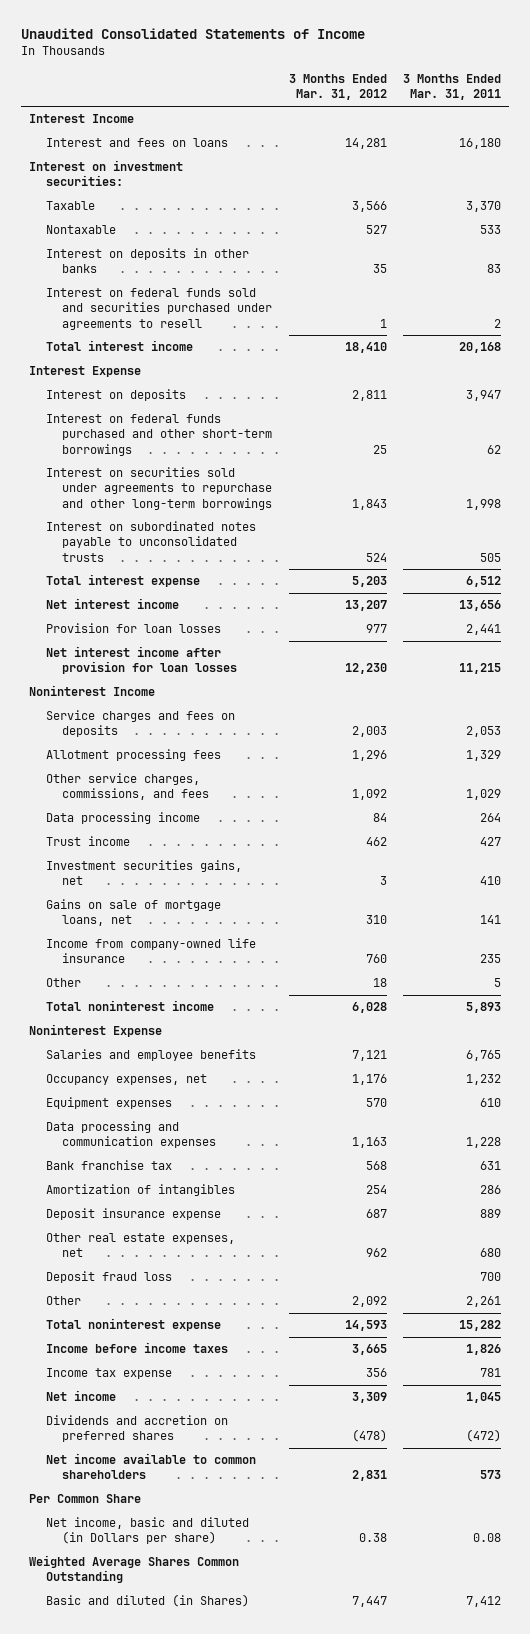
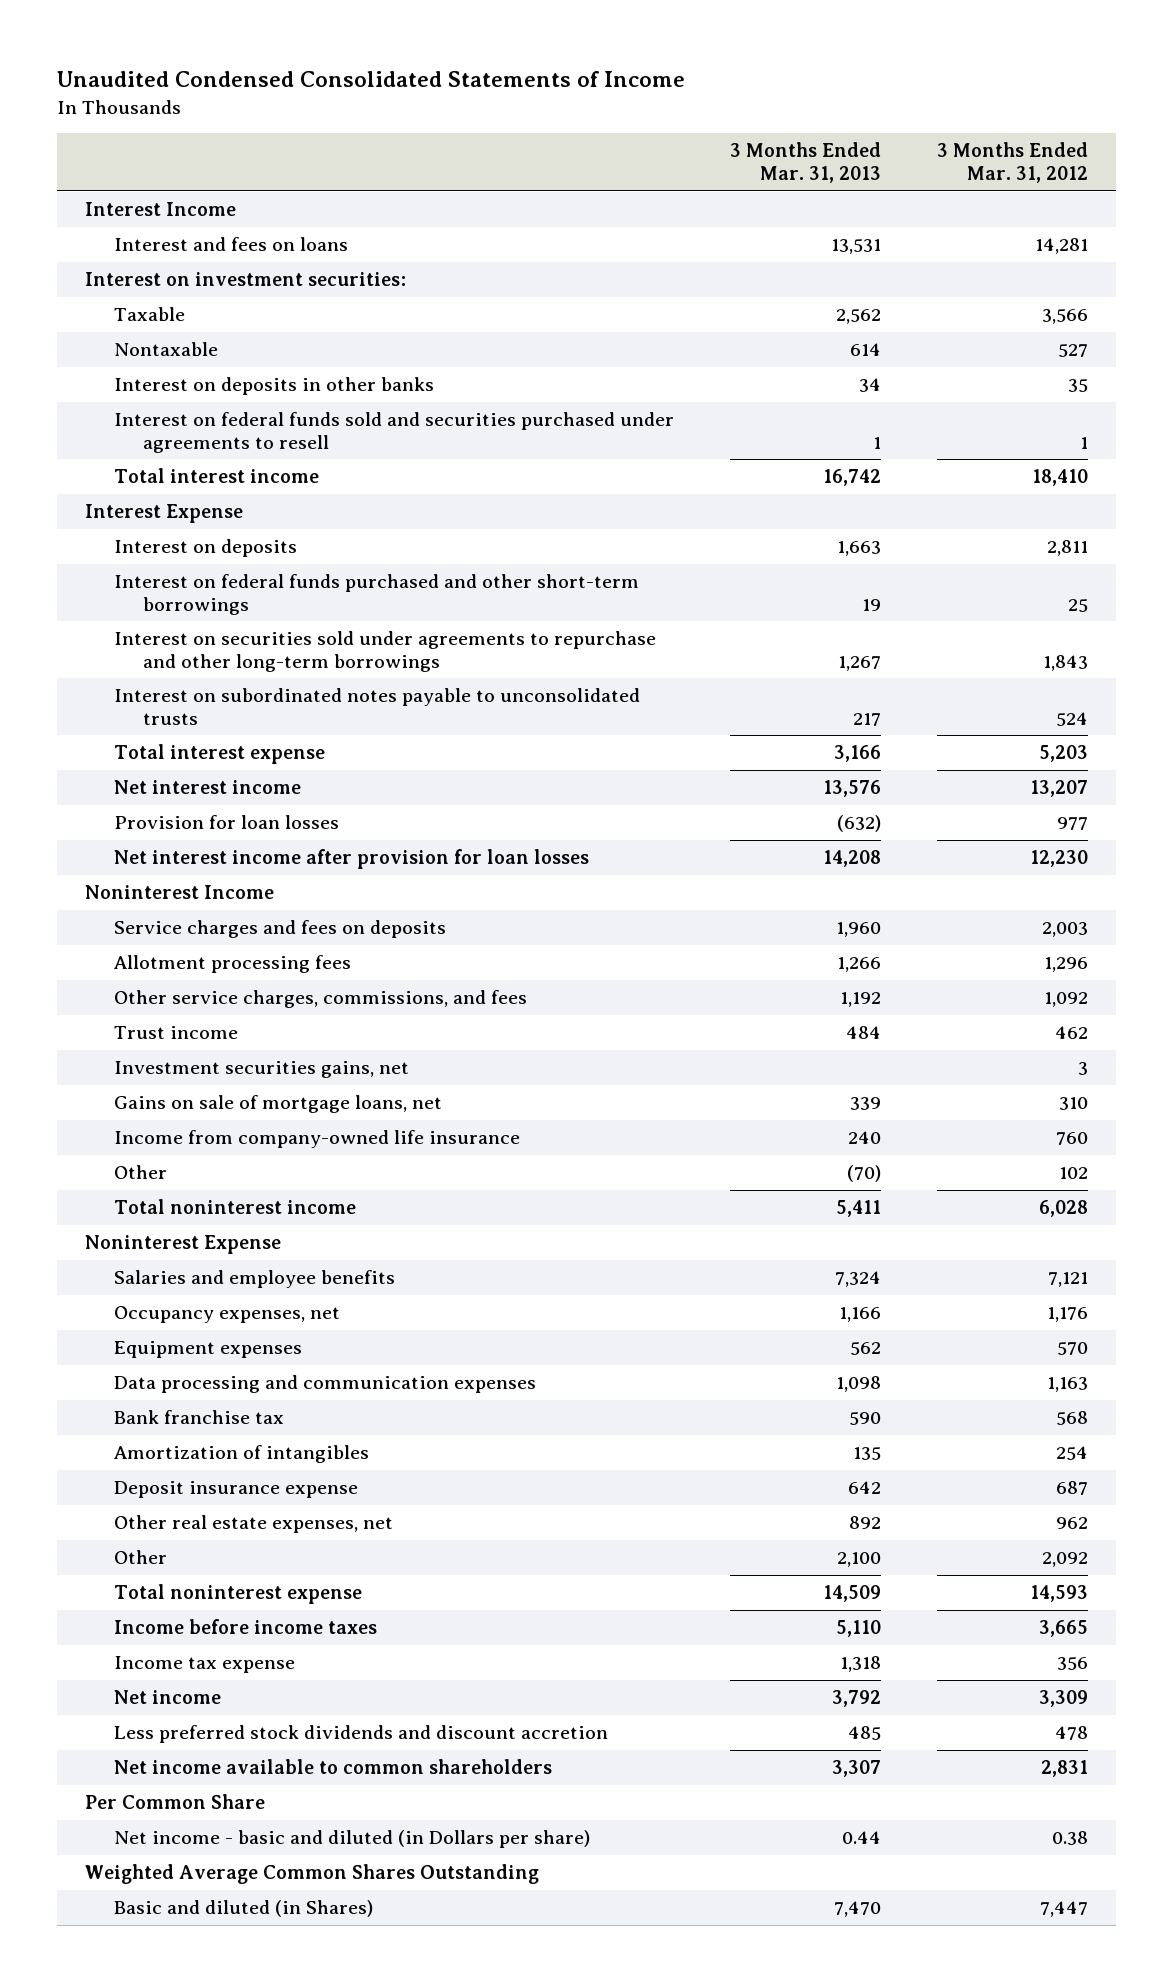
- Unaudited Consolidated Statements of Income
+ Unaudited Condensed Consolidated Statements of Income
- | 3 Months Ended Mar. 31, 2012 | 3 Months Ended Mar. 31, 2011
+ | 3 Months Ended Mar. 31, 2013 | 3 Months Ended Mar. 31, 2012
- Data processing income | 84 | 264
- Other | 18 | 5
+ Other | (70) | 102
- Deposit fraud loss | | 700
- Dividends and accretion on preferred shares | (478) | (472)
+ Less preferred stock dividends and discount accretion | 485 | 478
- Net income, basic and diluted (in Dollars per share) | 0.38 | 0.08
- Weighted Average Shares Common Outstanding
+ Net income - basic and diluted (in Dollars per share) | 0.44 | 0.38
+ Weighted Average Common Shares Outstanding

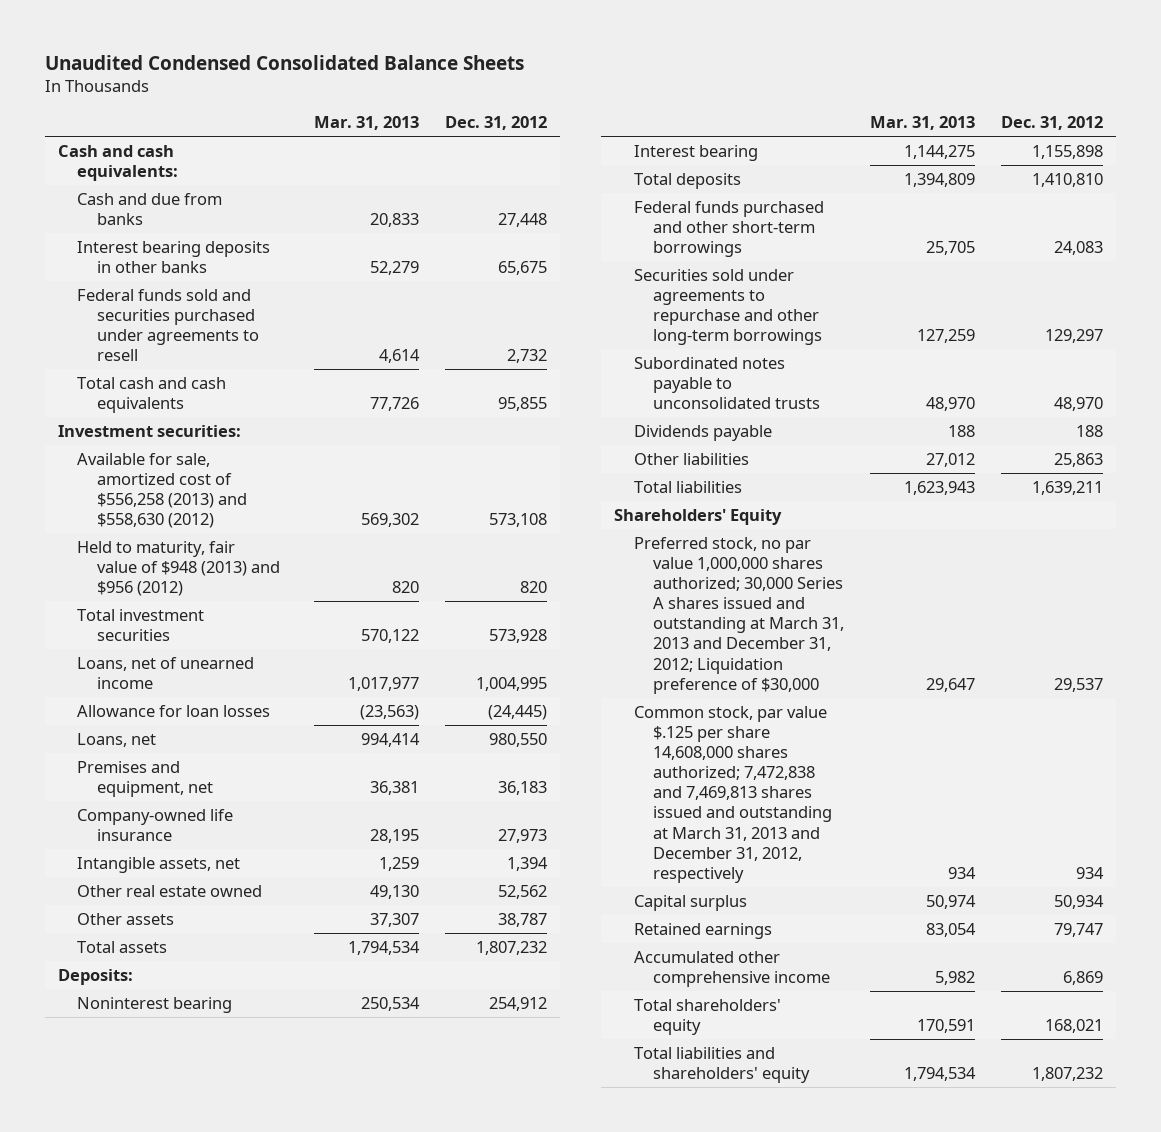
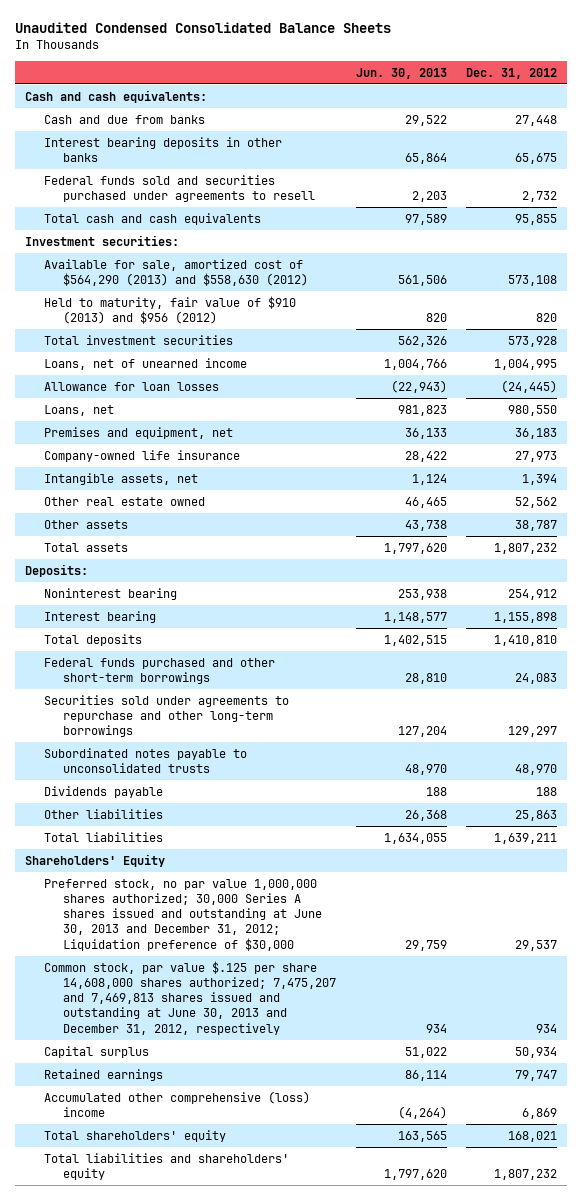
- | Mar. 31, 2013 | Dec. 31, 2012
+ | Jun. 30, 2013 | Dec. 31, 2012
- Available for sale, amortized cost of $556,258 (2013) and $558,630 (2012) | 569,302 | 573,108
- Held to maturity, fair value of $948 (2013) and $956 (2012) | 820 | 820
+ Available for sale, amortized cost of $564,290 (2013) and $558,630 (2012) | 561,506 | 573,108
+ Held to maturity, fair value of $910 (2013) and $956 (2012) | 820 | 820
- Preferred stock, no par value 1,000,000 shares authorized; 30,000 Series A shares issued and outstanding at March 31, 2013 and December 31, 2012; Liquidation preference of $30,000 | 29,647 | 29,537
- Common stock, par value $.125 per share 14,608,000 shares authorized; 7,472,838 and 7,469,813 shares issued and outstanding at March 31, 2013 and December 31, 2012, respectively | 934 | 934
+ Preferred stock, no par value 1,000,000 shares authorized; 30,000 Series A shares issued and outstanding at June 30, 2013 and December 31, 2012; Liquidation preference of $30,000 | 29,759 | 29,537
+ Common stock, par value $.125 per share 14,608,000 shares authorized; 7,475,207 and 7,469,813 shares issued and outstanding at June 30, 2013 and December 31, 2012, respectively | 934 | 934
- Accumulated other comprehensive income | 5,982 | 6,869
+ Accumulated other comprehensive (loss) income | (4,264) | 6,869

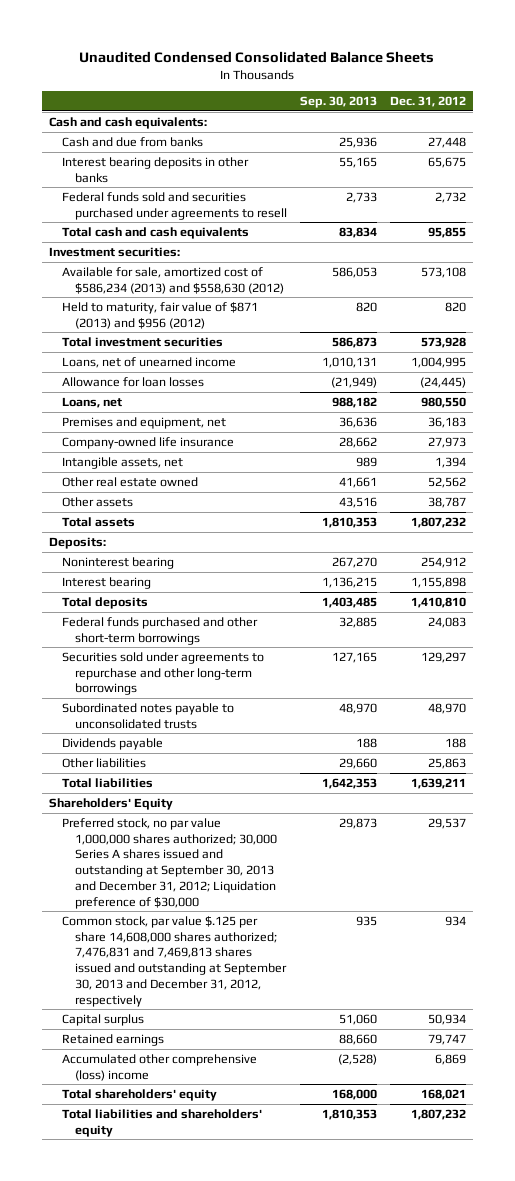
- | Jun. 30, 2013 | Dec. 31, 2012
+ | Sep. 30, 2013 | Dec. 31, 2012
- Available for sale, amortized cost of $564,290 (2013) and $558,630 (2012) | 561,506 | 573,108
- Held to maturity, fair value of $910 (2013) and $956 (2012) | 820 | 820
+ Available for sale, amortized cost of $586,234 (2013) and $558,630 (2012) | 586,053 | 573,108
+ Held to maturity, fair value of $871 (2013) and $956 (2012) | 820 | 820
- Preferred stock, no par value 1,000,000 shares authorized; 30,000 Series A shares issued and outstanding at June 30, 2013 and December 31, 2012; Liquidation preference of $30,000 | 29,759 | 29,537
- Common stock, par value $.125 per share 14,608,000 shares authorized; 7,475,207 and 7,469,813 shares issued and outstanding at June 30, 2013 and December 31, 2012, respectively | 934 | 934
+ Preferred stock, no par value 1,000,000 shares authorized; 30,000 Series A shares issued and outstanding at September 30, 2013 and December 31, 2012; Liquidation preference of $30,000 | 29,873 | 29,537
+ Common stock, par value $.125 per share 14,608,000 shares authorized; 7,476,831 and 7,469,813 shares issued and outstanding at September 30, 2013 and December 31, 2012, respectively | 935 | 934

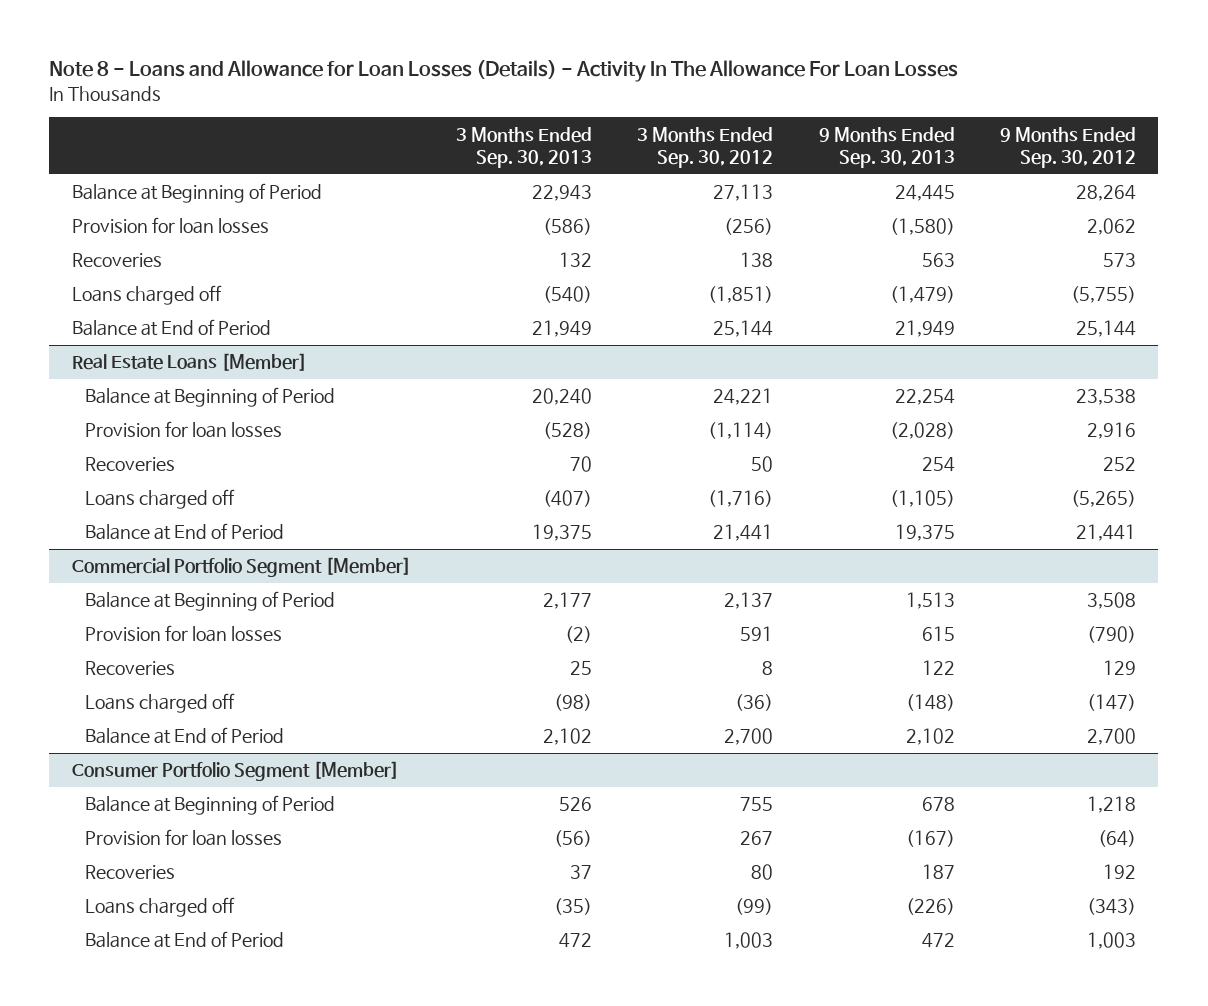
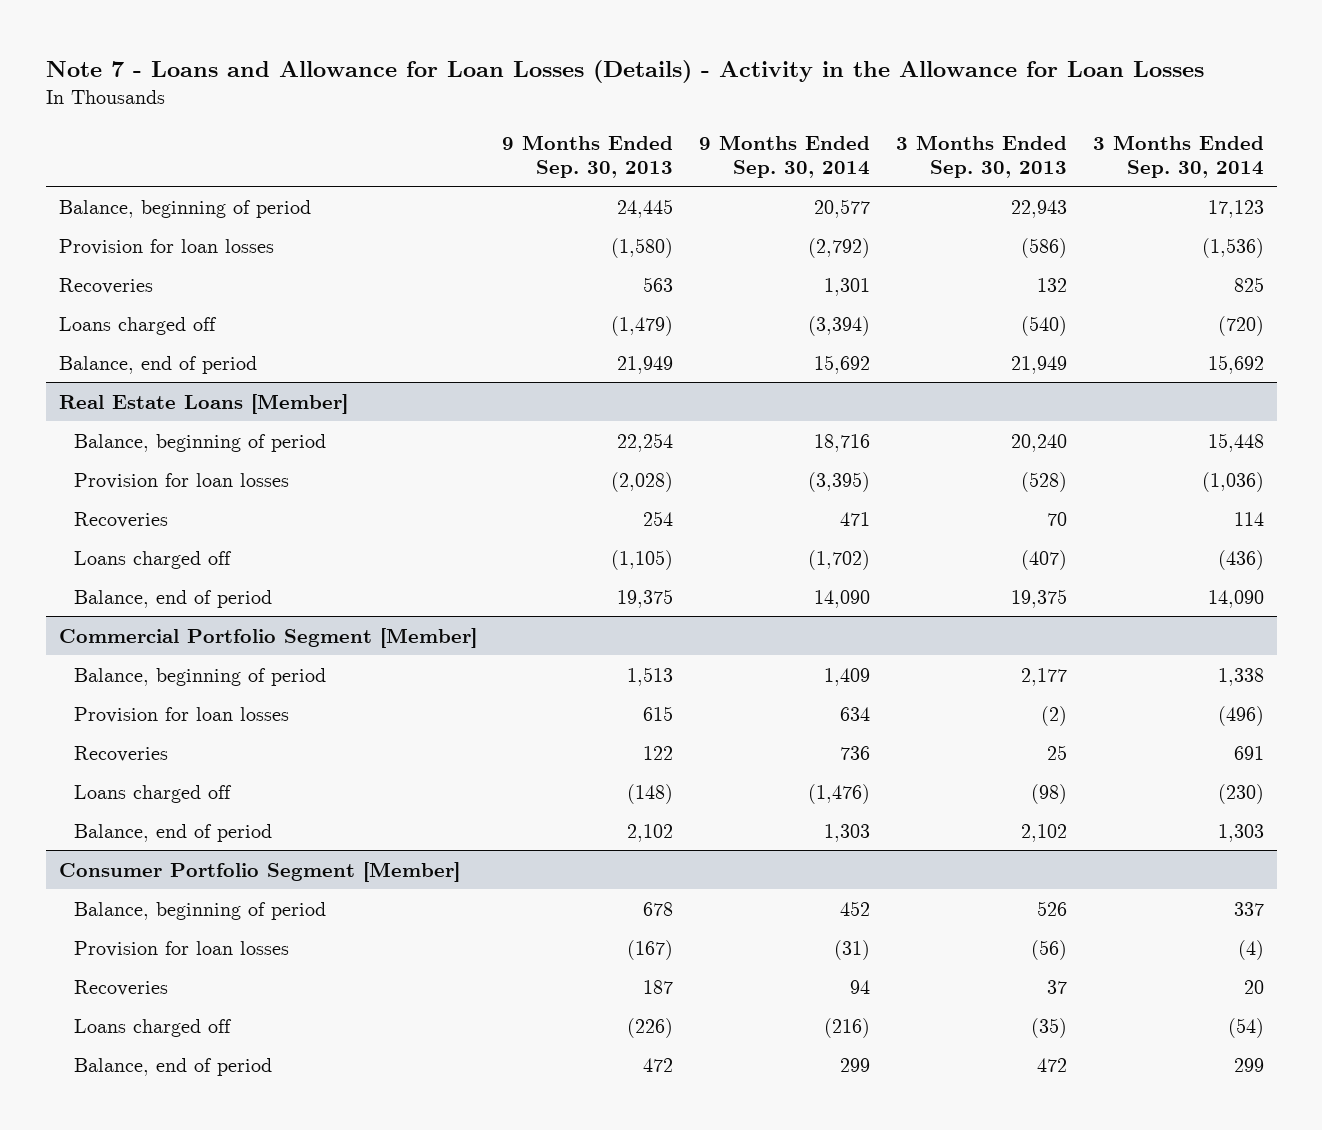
- Note 8 - Loans and Allowance for Loan Losses (Details) - Activity In The Allowance For Loan Losses
+ Note 7 - Loans and Allowance for Loan Losses (Details) - Activity in the Allowance for Loan Losses
- | 3 Months Ended Sep. 30, 2013 | 3 Months Ended Sep. 30, 2012 | 9 Months Ended Sep. 30, 2013 | 9 Months Ended Sep. 30, 2012
+ | 9 Months Ended Sep. 30, 2013 | 9 Months Ended Sep. 30, 2014 | 3 Months Ended Sep. 30, 2013 | 3 Months Ended Sep. 30, 2014
- Balance at Beginning of Period | 22,943 | 27,113 | 24,445 | 28,264
+ Balance, beginning of period | 24,445 | 20,577 | 22,943 | 17,123
- Balance at End of Period | 21,949 | 25,144 | 21,949 | 25,144
+ Balance, end of period | 21,949 | 15,692 | 21,949 | 15,692
@ Real Estate Loans [Member]
- Balance at Beginning of Period | 20,240 | 24,221 | 22,254 | 23,538
+ Balance, beginning of period | 22,254 | 18,716 | 20,240 | 15,448
- Balance at End of Period | 19,375 | 21,441 | 19,375 | 21,441
+ Balance, end of period | 19,375 | 14,090 | 19,375 | 14,090
@ Commercial Portfolio Segment [Member]
- Balance at Beginning of Period | 2,177 | 2,137 | 1,513 | 3,508
+ Balance, beginning of period | 1,513 | 1,409 | 2,177 | 1,338
- Balance at End of Period | 2,102 | 2,700 | 2,102 | 2,700
+ Balance, end of period | 2,102 | 1,303 | 2,102 | 1,303
@ Consumer Portfolio Segment [Member]
- Balance at Beginning of Period | 526 | 755 | 678 | 1,218
+ Balance, beginning of period | 678 | 452 | 526 | 337
- Balance at End of Period | 472 | 1,003 | 472 | 1,003
+ Balance, end of period | 472 | 299 | 472 | 299

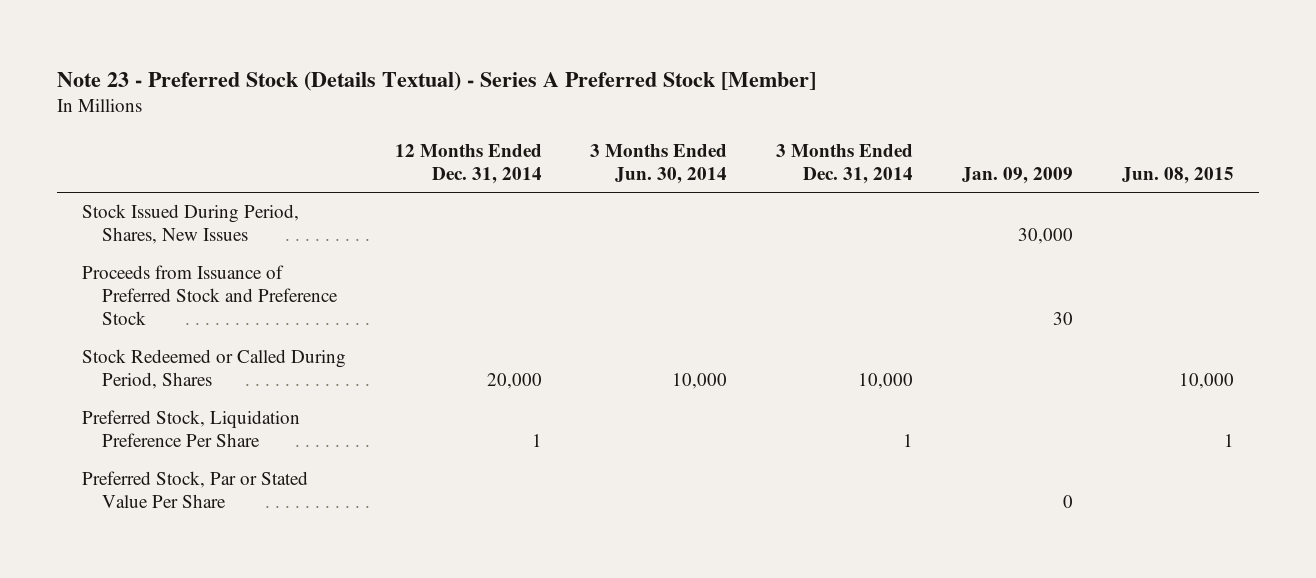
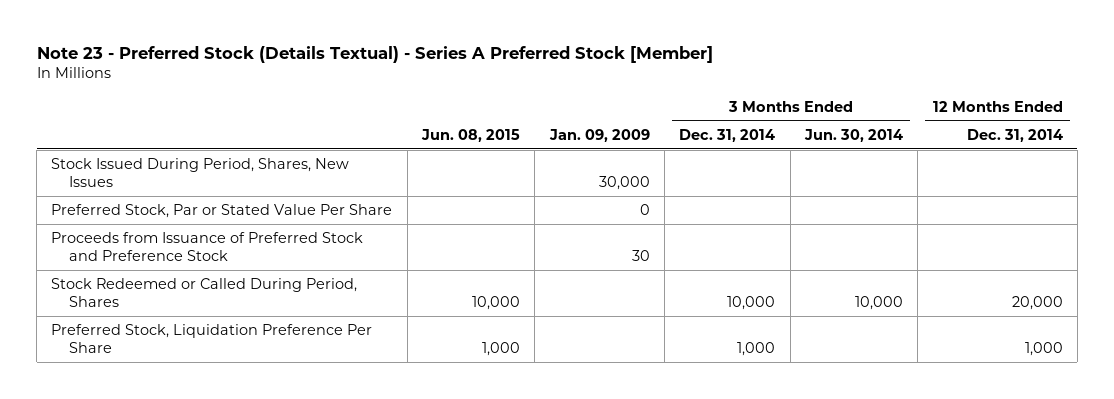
- | 12 Months Ended Dec. 31, 2014 | 3 Months Ended Jun. 30, 2014 | 3 Months Ended Dec. 31, 2014 | Jan. 09, 2009 | Jun. 08, 2015
+ | Jun. 08, 2015 | Jan. 09, 2009 | 3 Months Ended Dec. 31, 2014 | 3 Months Ended Jun. 30, 2014 | 12 Months Ended Dec. 31, 2014
moved up: Preferred Stock, Par or Stated Value Per Share | | 0 | | |
- Preferred Stock, Liquidation Preference Per Share | 1 | | 1 | | 1
+ Preferred Stock, Liquidation Preference Per Share | 1,000 | | 1,000 | | 1,000

